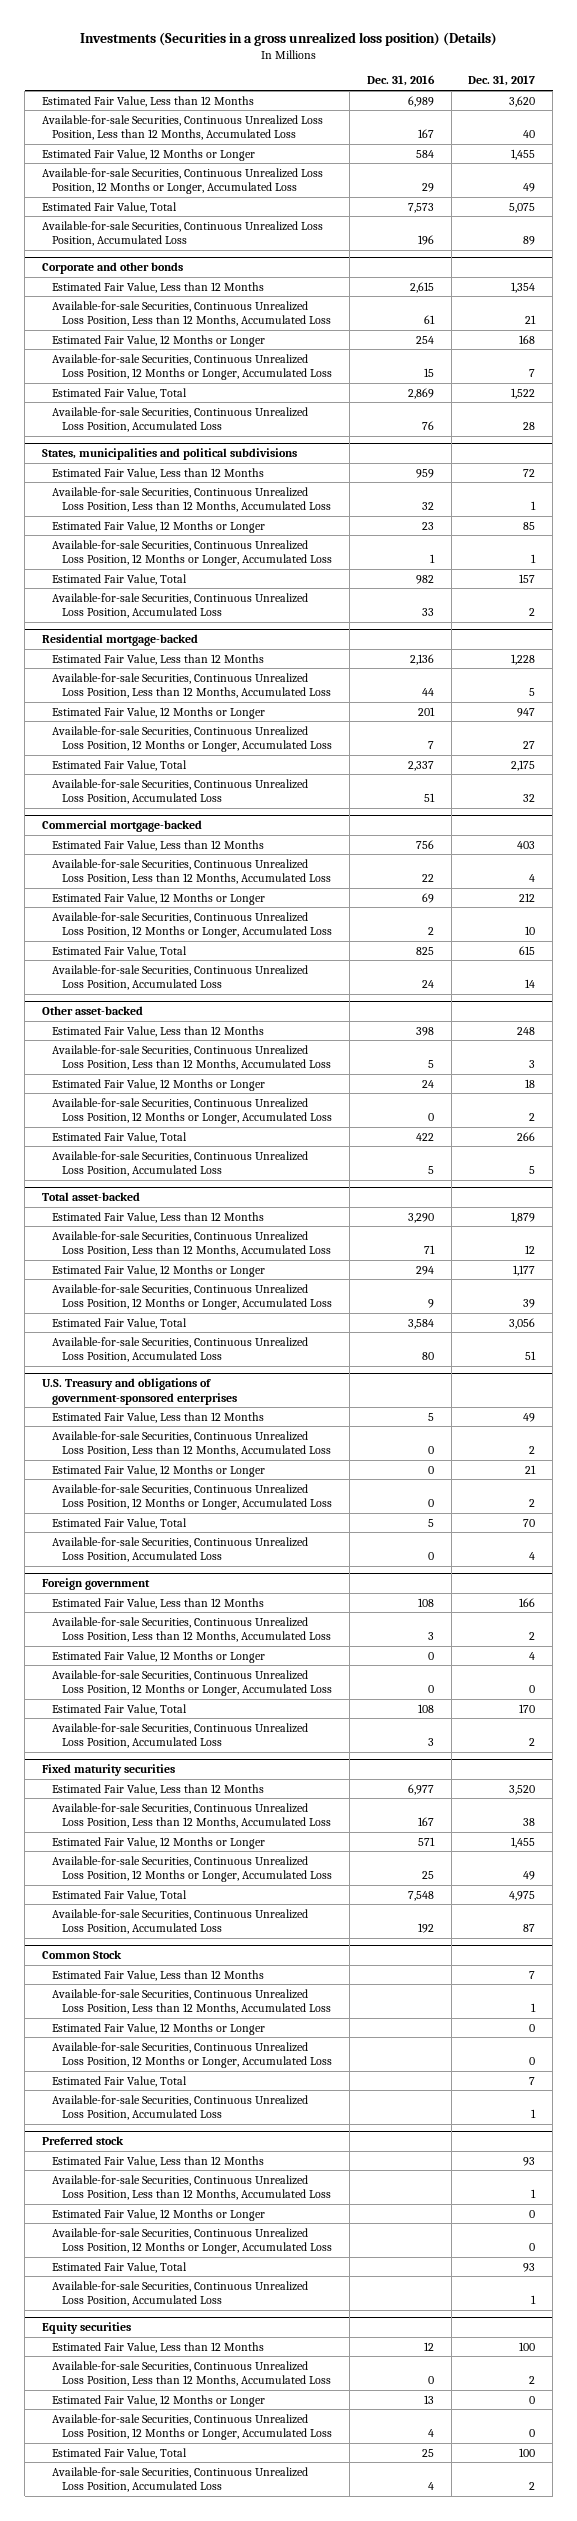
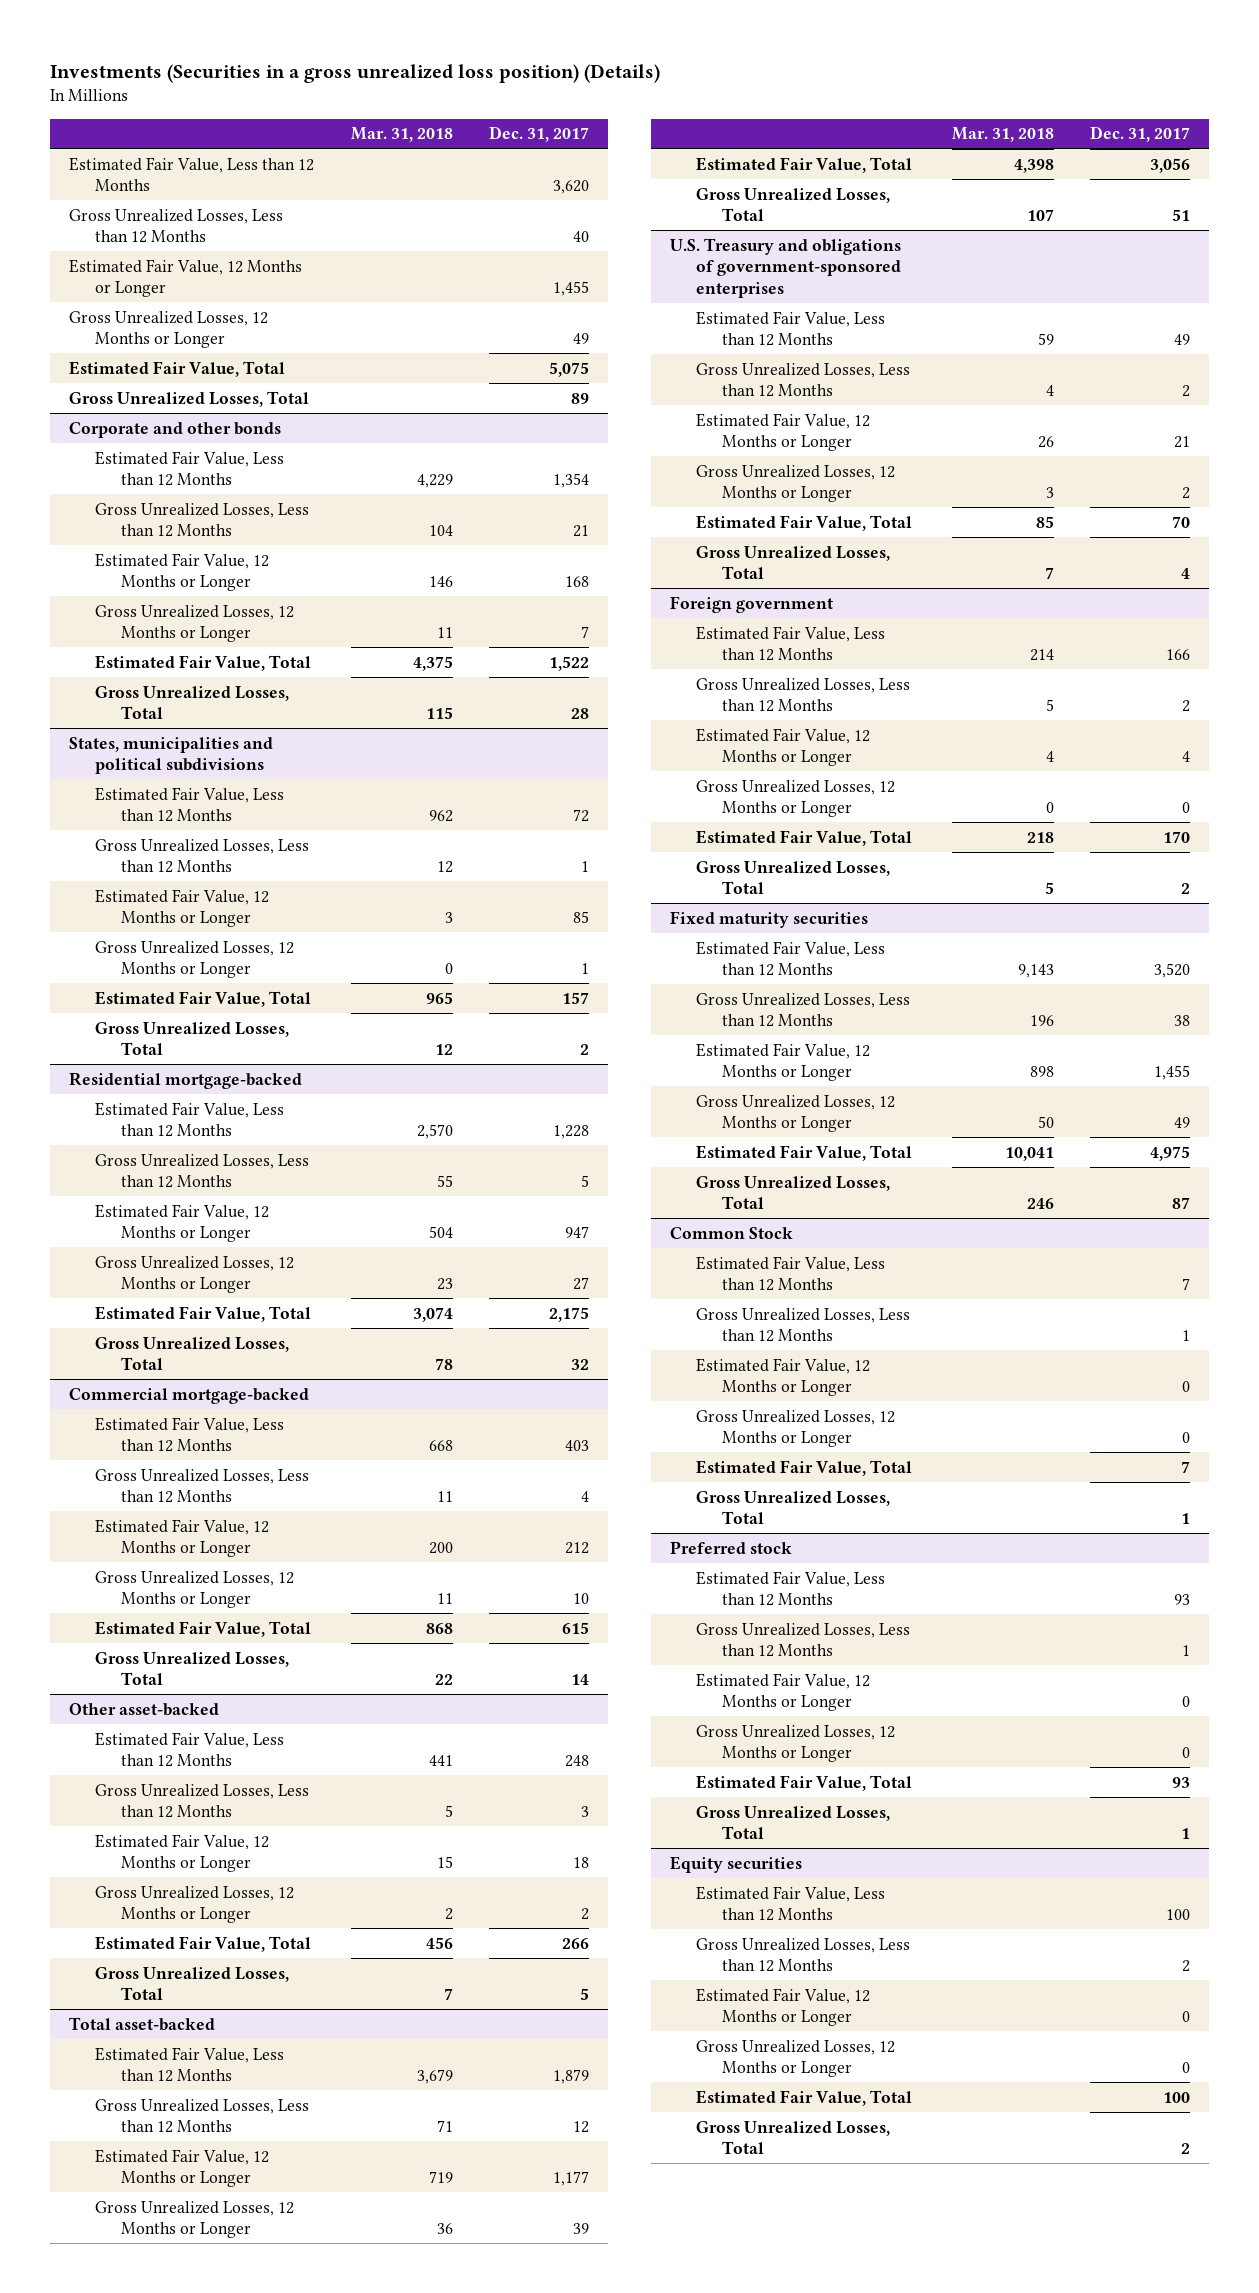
- | Dec. 31, 2016 | Dec. 31, 2017
+ | Mar. 31, 2018 | Dec. 31, 2017
- Available-for-sale Securities, Continuous Unrealized Loss Position, Less than 12 Months, Accumulated Loss | 167 | 40
+ Gross Unrealized Losses, Less than 12 Months | | 40
- Available-for-sale Securities, Continuous Unrealized Loss Position, 12 Months or Longer, Accumulated Loss | 29 | 49
+ Gross Unrealized Losses, 12 Months or Longer | | 49
- Available-for-sale Securities, Continuous Unrealized Loss Position, Accumulated Loss | 196 | 89
+ Gross Unrealized Losses, Total | | 89
@ Corporate and other bonds
- Available-for-sale Securities, Continuous Unrealized Loss Position, Less than 12 Months, Accumulated Loss | 61 | 21
+ Gross Unrealized Losses, Less than 12 Months | 104 | 21
- Available-for-sale Securities, Continuous Unrealized Loss Position, 12 Months or Longer, Accumulated Loss | 15 | 7
+ Gross Unrealized Losses, 12 Months or Longer | 11 | 7
- Available-for-sale Securities, Continuous Unrealized Loss Position, Accumulated Loss | 76 | 28
+ Gross Unrealized Losses, Total | 115 | 28
@ States, municipalities and political subdivisions
- Available-for-sale Securities, Continuous Unrealized Loss Position, Less than 12 Months, Accumulated Loss | 32 | 1
+ Gross Unrealized Losses, Less than 12 Months | 12 | 1
- Available-for-sale Securities, Continuous Unrealized Loss Position, 12 Months or Longer, Accumulated Loss | 1 | 1
+ Gross Unrealized Losses, 12 Months or Longer | 0 | 1
- Available-for-sale Securities, Continuous Unrealized Loss Position, Accumulated Loss | 33 | 2
+ Gross Unrealized Losses, Total | 12 | 2
@ Residential mortgage-backed
- Available-for-sale Securities, Continuous Unrealized Loss Position, Less than 12 Months, Accumulated Loss | 44 | 5
+ Gross Unrealized Losses, Less than 12 Months | 55 | 5
- Available-for-sale Securities, Continuous Unrealized Loss Position, 12 Months or Longer, Accumulated Loss | 7 | 27
+ Gross Unrealized Losses, 12 Months or Longer | 23 | 27
- Available-for-sale Securities, Continuous Unrealized Loss Position, Accumulated Loss | 51 | 32
+ Gross Unrealized Losses, Total | 78 | 32
@ Commercial mortgage-backed
- Available-for-sale Securities, Continuous Unrealized Loss Position, Less than 12 Months, Accumulated Loss | 22 | 4
+ Gross Unrealized Losses, Less than 12 Months | 11 | 4
- Available-for-sale Securities, Continuous Unrealized Loss Position, 12 Months or Longer, Accumulated Loss | 2 | 10
+ Gross Unrealized Losses, 12 Months or Longer | 11 | 10
- Available-for-sale Securities, Continuous Unrealized Loss Position, Accumulated Loss | 24 | 14
+ Gross Unrealized Losses, Total | 22 | 14
@ Other asset-backed
- Available-for-sale Securities, Continuous Unrealized Loss Position, Less than 12 Months, Accumulated Loss | 5 | 3
+ Gross Unrealized Losses, Less than 12 Months | 5 | 3
- Available-for-sale Securities, Continuous Unrealized Loss Position, 12 Months or Longer, Accumulated Loss | 0 | 2
+ Gross Unrealized Losses, 12 Months or Longer | 2 | 2
- Available-for-sale Securities, Continuous Unrealized Loss Position, Accumulated Loss | 5 | 5
+ Gross Unrealized Losses, Total | 7 | 5
@ Total asset-backed
- Available-for-sale Securities, Continuous Unrealized Loss Position, Less than 12 Months, Accumulated Loss | 71 | 12
+ Gross Unrealized Losses, Less than 12 Months | 71 | 12
- Available-for-sale Securities, Continuous Unrealized Loss Position, 12 Months or Longer, Accumulated Loss | 9 | 39
+ Gross Unrealized Losses, 12 Months or Longer | 36 | 39
- Available-for-sale Securities, Continuous Unrealized Loss Position, Accumulated Loss | 80 | 51
+ Gross Unrealized Losses, Total | 107 | 51
@ U.S. Treasury and obligations of government-sponsored enterprises
- Available-for-sale Securities, Continuous Unrealized Loss Position, Less than 12 Months, Accumulated Loss | 0 | 2
+ Gross Unrealized Losses, Less than 12 Months | 4 | 2
- Available-for-sale Securities, Continuous Unrealized Loss Position, 12 Months or Longer, Accumulated Loss | 0 | 2
+ Gross Unrealized Losses, 12 Months or Longer | 3 | 2
- Available-for-sale Securities, Continuous Unrealized Loss Position, Accumulated Loss | 0 | 4
+ Gross Unrealized Losses, Total | 7 | 4
@ Foreign government
- Available-for-sale Securities, Continuous Unrealized Loss Position, Less than 12 Months, Accumulated Loss | 3 | 2
+ Gross Unrealized Losses, Less than 12 Months | 5 | 2
- Available-for-sale Securities, Continuous Unrealized Loss Position, 12 Months or Longer, Accumulated Loss | 0 | 0
+ Gross Unrealized Losses, 12 Months or Longer | 0 | 0
- Available-for-sale Securities, Continuous Unrealized Loss Position, Accumulated Loss | 3 | 2
+ Gross Unrealized Losses, Total | 5 | 2
@ Fixed maturity securities
- Available-for-sale Securities, Continuous Unrealized Loss Position, Less than 12 Months, Accumulated Loss | 167 | 38
+ Gross Unrealized Losses, Less than 12 Months | 196 | 38
- Available-for-sale Securities, Continuous Unrealized Loss Position, 12 Months or Longer, Accumulated Loss | 25 | 49
+ Gross Unrealized Losses, 12 Months or Longer | 50 | 49
- Available-for-sale Securities, Continuous Unrealized Loss Position, Accumulated Loss | 192 | 87
+ Gross Unrealized Losses, Total | 246 | 87
@ Common Stock
- Available-for-sale Securities, Continuous Unrealized Loss Position, Less than 12 Months, Accumulated Loss | | 1
+ Gross Unrealized Losses, Less than 12 Months | | 1
- Available-for-sale Securities, Continuous Unrealized Loss Position, 12 Months or Longer, Accumulated Loss | | 0
+ Gross Unrealized Losses, 12 Months or Longer | | 0
- Available-for-sale Securities, Continuous Unrealized Loss Position, Accumulated Loss | | 1
+ Gross Unrealized Losses, Total | | 1
@ Preferred stock
- Available-for-sale Securities, Continuous Unrealized Loss Position, Less than 12 Months, Accumulated Loss | | 1
+ Gross Unrealized Losses, Less than 12 Months | | 1
- Available-for-sale Securities, Continuous Unrealized Loss Position, 12 Months or Longer, Accumulated Loss | | 0
+ Gross Unrealized Losses, 12 Months or Longer | | 0
- Available-for-sale Securities, Continuous Unrealized Loss Position, Accumulated Loss | | 1
+ Gross Unrealized Losses, Total | | 1
@ Equity securities
- Available-for-sale Securities, Continuous Unrealized Loss Position, Less than 12 Months, Accumulated Loss | 0 | 2
+ Gross Unrealized Losses, Less than 12 Months | | 2
- Available-for-sale Securities, Continuous Unrealized Loss Position, 12 Months or Longer, Accumulated Loss | 4 | 0
+ Gross Unrealized Losses, 12 Months or Longer | | 0
- Available-for-sale Securities, Continuous Unrealized Loss Position, Accumulated Loss | 4 | 2
+ Gross Unrealized Losses, Total | | 2

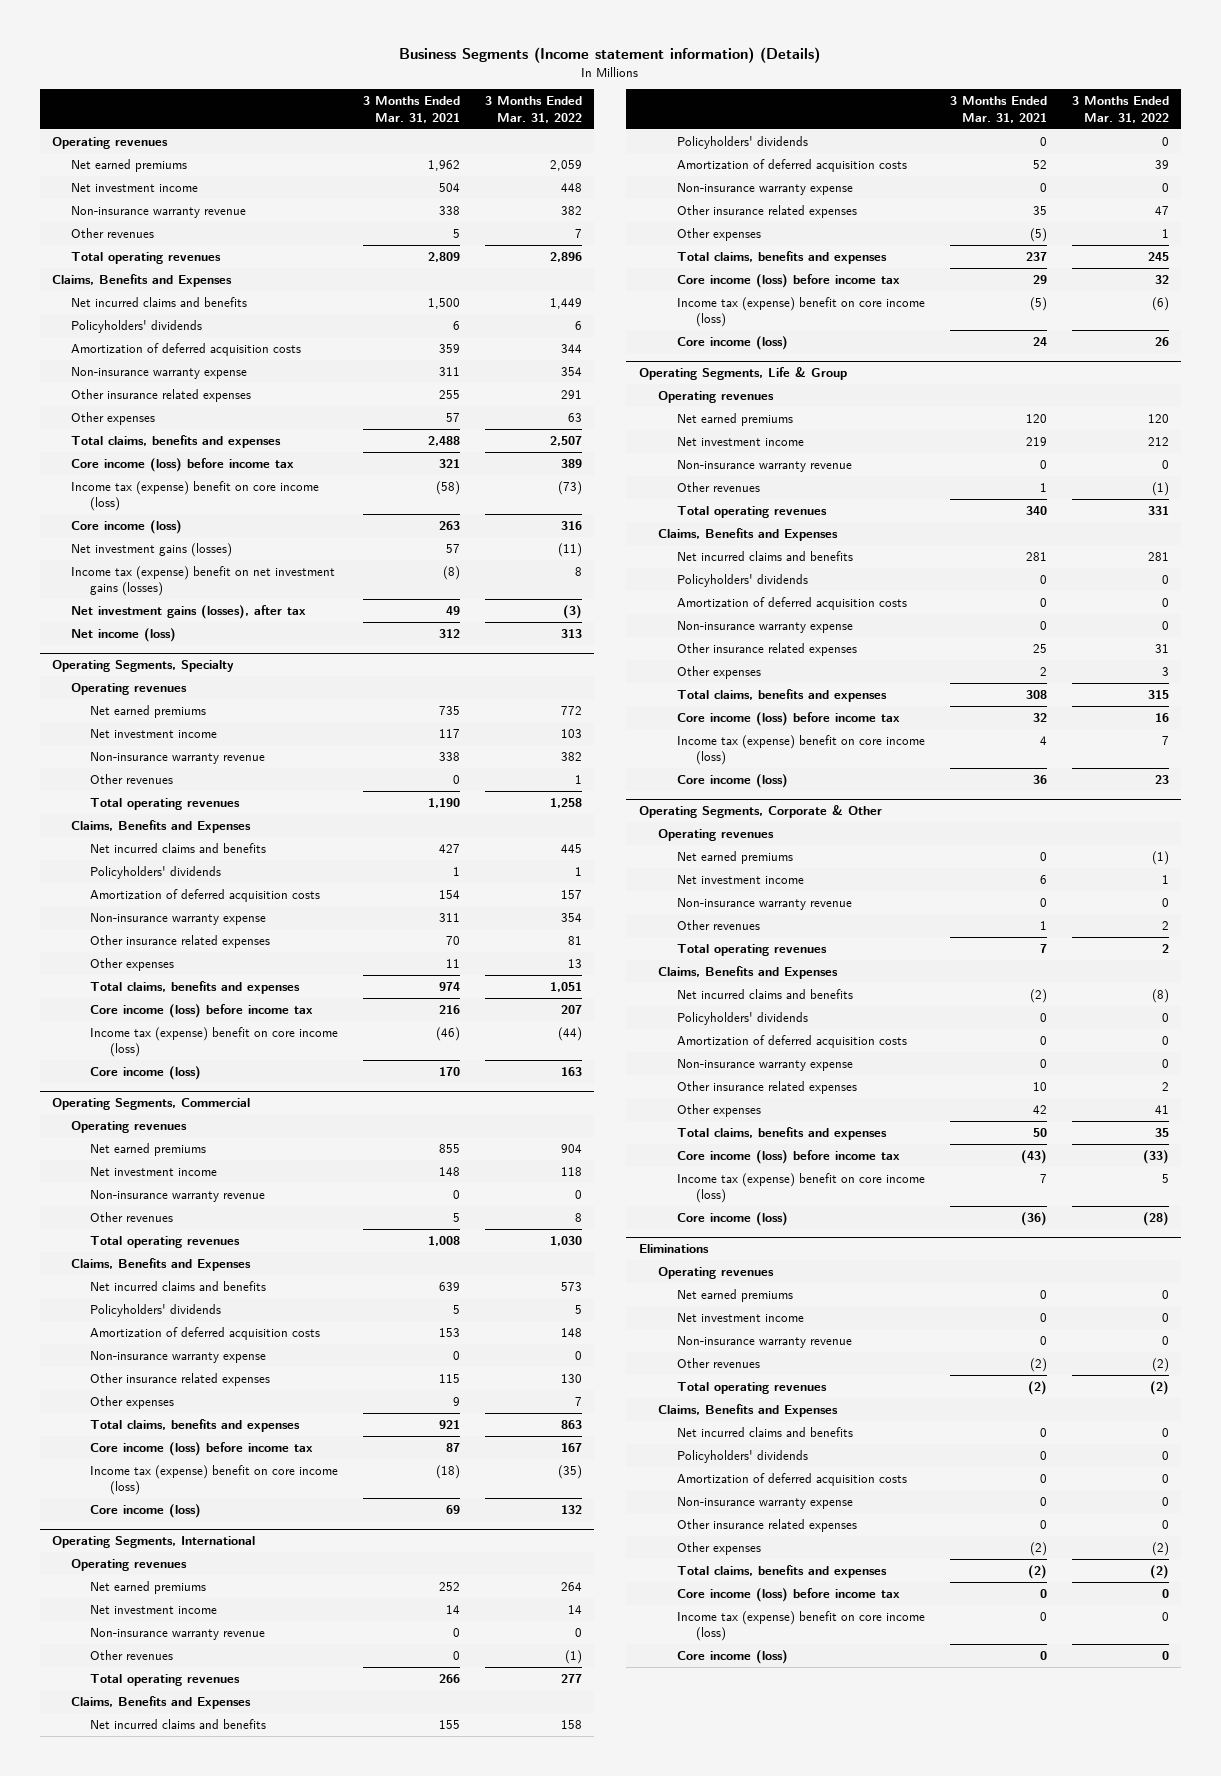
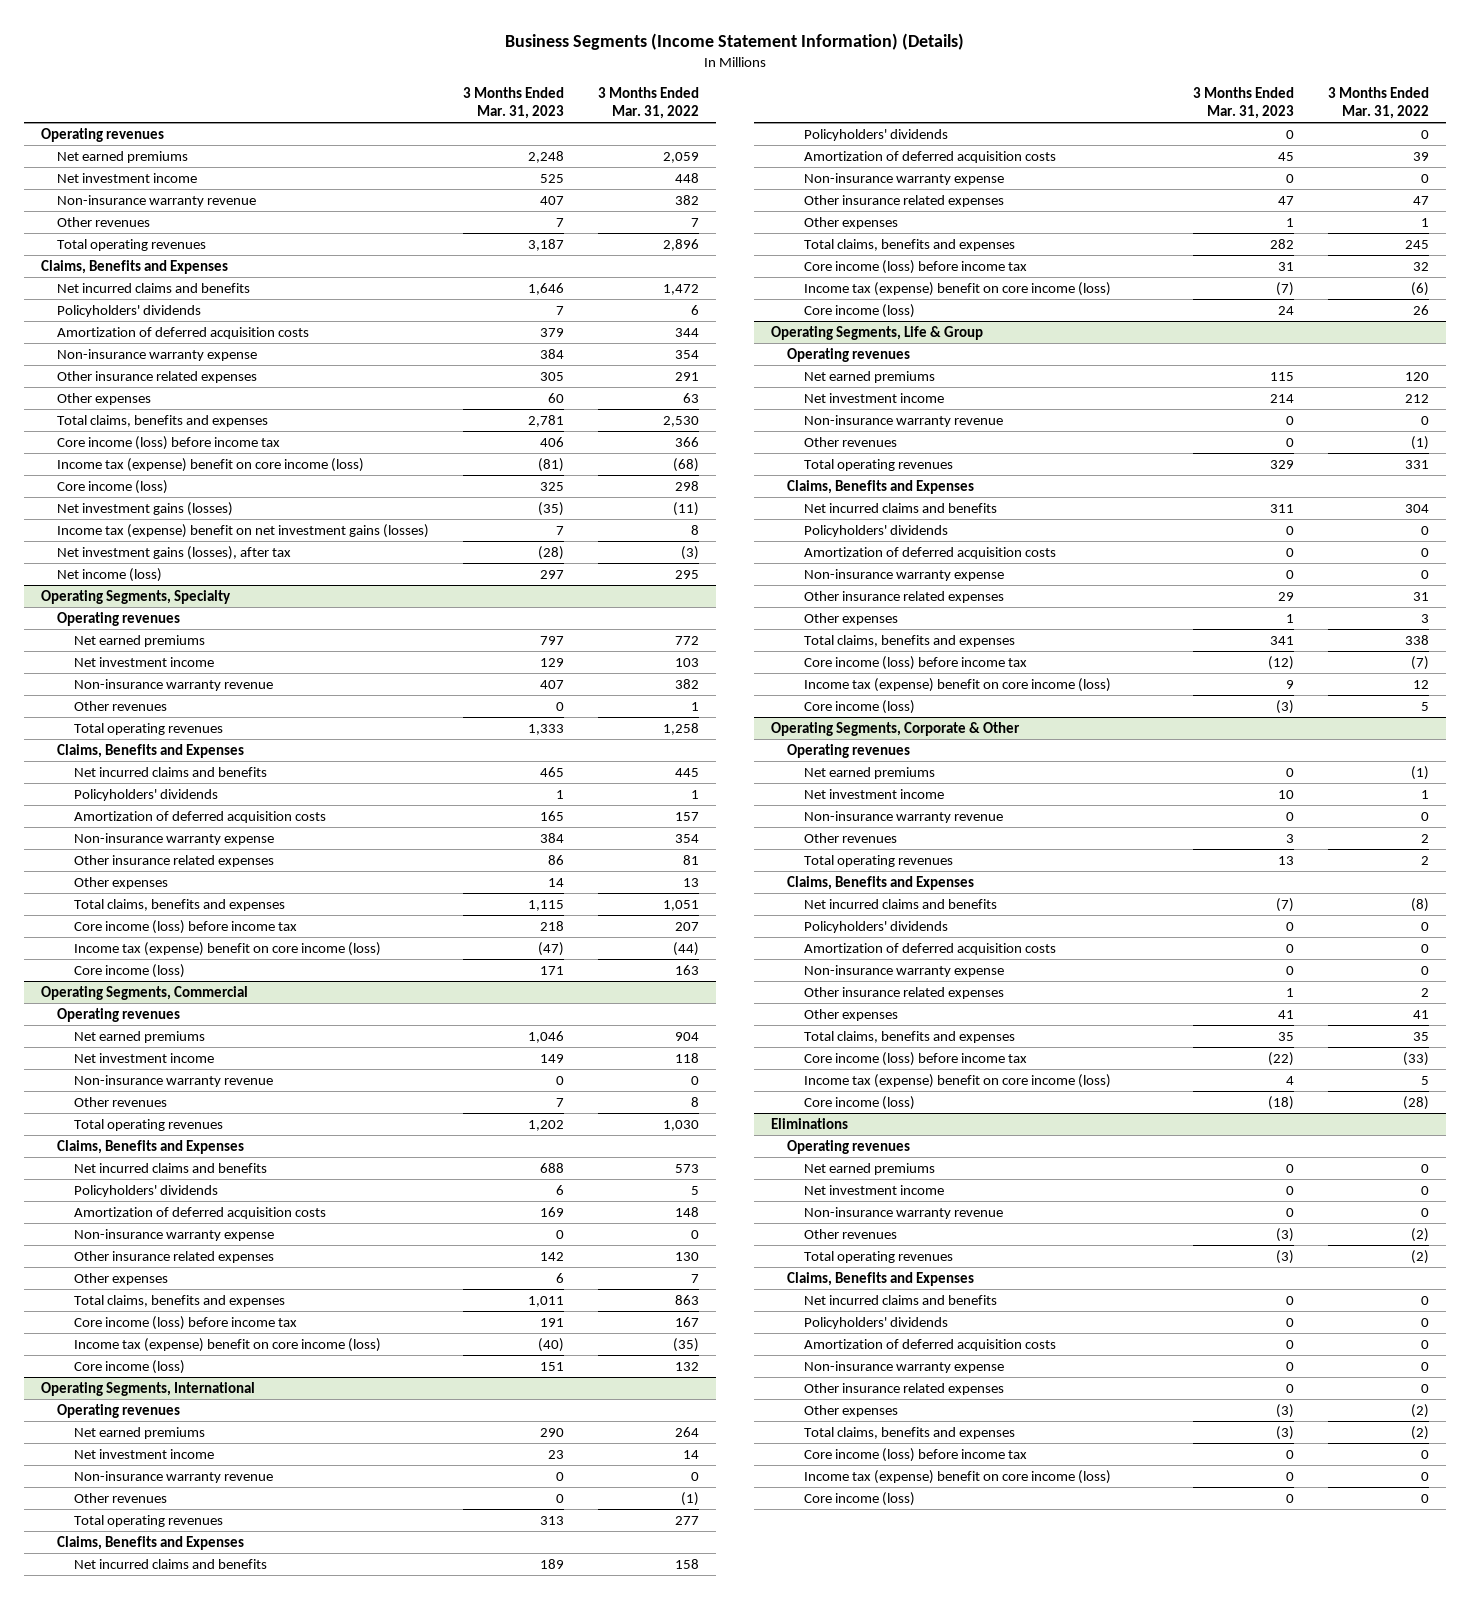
- Business Segments (Income statement information) (Details)
+ Business Segments (Income Statement Information) (Details)
- | 3 Months Ended Mar. 31, 2021 | 3 Months Ended Mar. 31, 2022
+ | 3 Months Ended Mar. 31, 2023 | 3 Months Ended Mar. 31, 2022
- Net incurred claims and benefits | 1,500 | 1,449
+ Net incurred claims and benefits | 1,646 | 1,472
- Total claims, benefits and expenses | 2,488 | 2,507
- Core income (loss) before income tax | 321 | 389
- Income tax (expense) benefit on core income (loss) | (58) | (73)
- Core income (loss) | 263 | 316
+ Total claims, benefits and expenses | 2,781 | 2,530
+ Core income (loss) before income tax | 406 | 366
+ Income tax (expense) benefit on core income (loss) | (81) | (68)
+ Core income (loss) | 325 | 298
- Net income (loss) | 312 | 313
+ Net income (loss) | 297 | 295
@ Operating Segments, Life & Group
- Net incurred claims and benefits | 281 | 281
+ Net incurred claims and benefits | 311 | 304
- Total claims, benefits and expenses | 308 | 315
- Core income (loss) before income tax | 32 | 16
- Income tax (expense) benefit on core income (loss) | 4 | 7
- Core income (loss) | 36 | 23
+ Total claims, benefits and expenses | 341 | 338
+ Core income (loss) before income tax | (12) | (7)
+ Income tax (expense) benefit on core income (loss) | 9 | 12
+ Core income (loss) | (3) | 5

